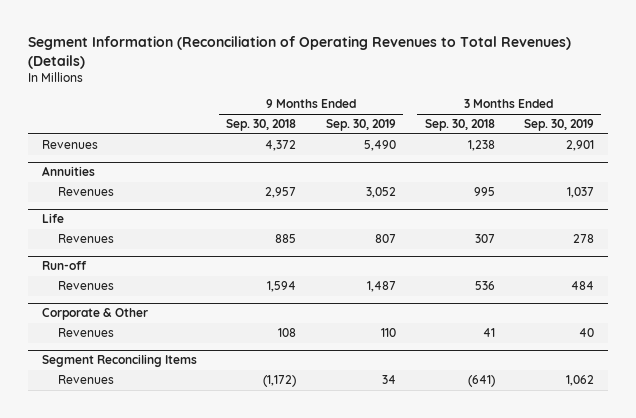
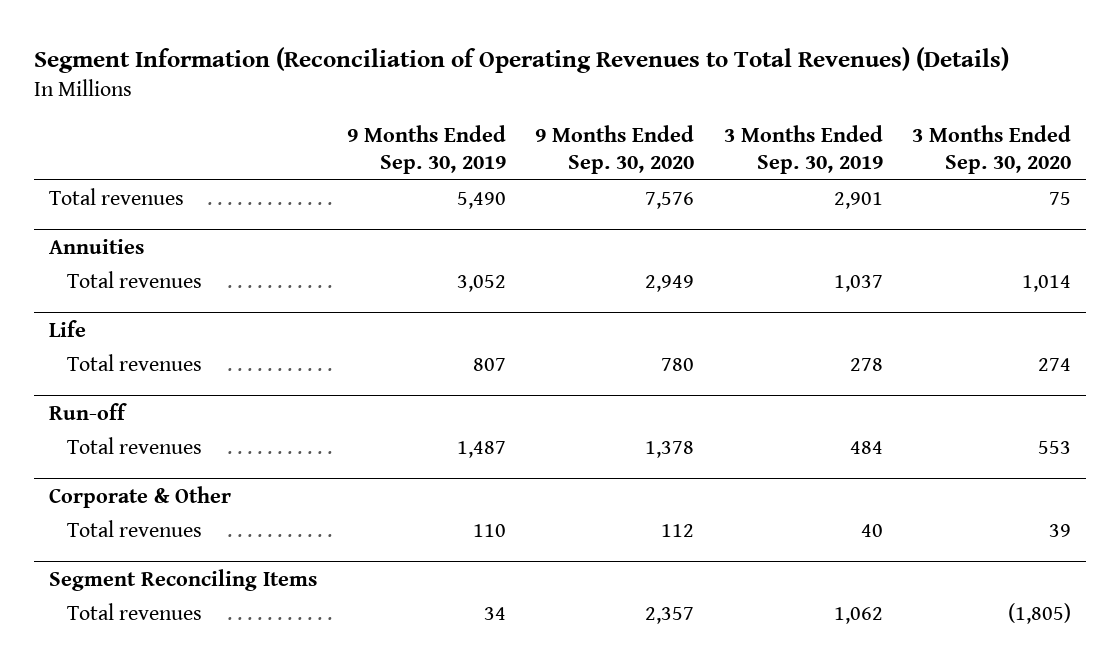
- | 9 Months Ended Sep. 30, 2018 | 9 Months Ended Sep. 30, 2019 | 3 Months Ended Sep. 30, 2018 | 3 Months Ended Sep. 30, 2019
+ | 9 Months Ended Sep. 30, 2019 | 9 Months Ended Sep. 30, 2020 | 3 Months Ended Sep. 30, 2019 | 3 Months Ended Sep. 30, 2020
- Revenues | 4,372 | 5,490 | 1,238 | 2,901
+ Total revenues | 5,490 | 7,576 | 2,901 | 75
@ Annuities
- Revenues | 2,957 | 3,052 | 995 | 1,037
+ Total revenues | 3,052 | 2,949 | 1,037 | 1,014
@ Life
- Revenues | 885 | 807 | 307 | 278
+ Total revenues | 807 | 780 | 278 | 274
@ Run-off
- Revenues | 1,594 | 1,487 | 536 | 484
+ Total revenues | 1,487 | 1,378 | 484 | 553
@ Corporate & Other
- Revenues | 108 | 110 | 41 | 40
+ Total revenues | 110 | 112 | 40 | 39
@ Segment Reconciling Items
- Revenues | (1,172) | 34 | (641) | 1,062
+ Total revenues | 34 | 2,357 | 1,062 | (1,805)

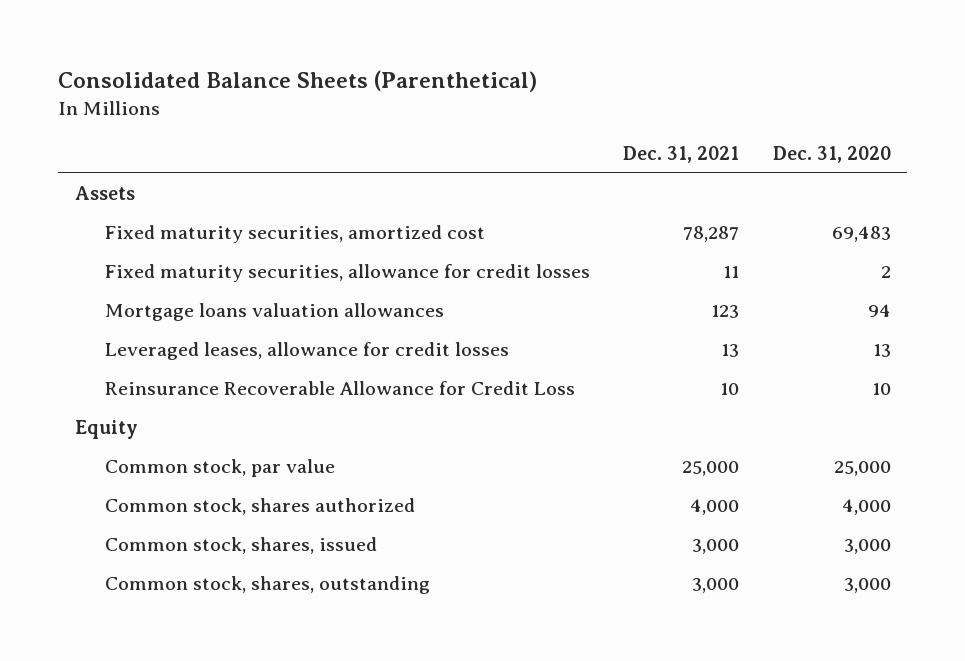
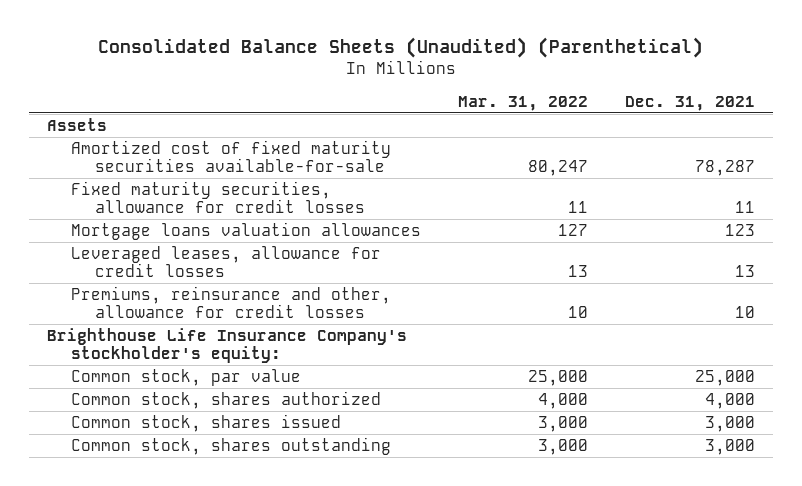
- Consolidated Balance Sheets (Parenthetical)
+ Consolidated Balance Sheets (Unaudited) (Parenthetical)
- | Dec. 31, 2021 | Dec. 31, 2020
+ | Mar. 31, 2022 | Dec. 31, 2021
- Fixed maturity securities, amortized cost | 78,287 | 69,483
+ Amortized cost of fixed maturity securities available-for-sale | 80,247 | 78,287
- Reinsurance Recoverable Allowance for Credit Loss | 10 | 10
- Equity
+ Premiums, reinsurance and other, allowance for credit losses | 10 | 10
+ Brighthouse Life Insurance Company's stockholder's equity:
- Common stock, shares, issued | 3,000 | 3,000
- Common stock, shares, outstanding | 3,000 | 3,000
+ Common stock, shares issued | 3,000 | 3,000
+ Common stock, shares outstanding | 3,000 | 3,000

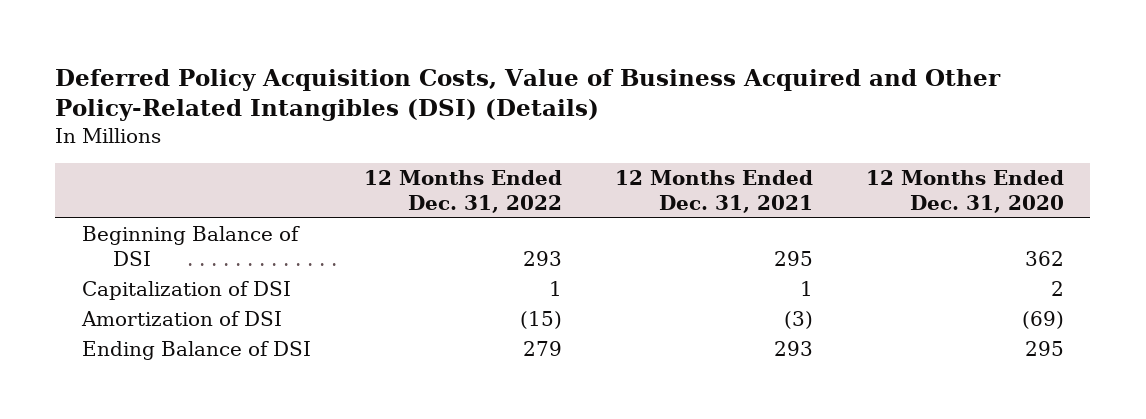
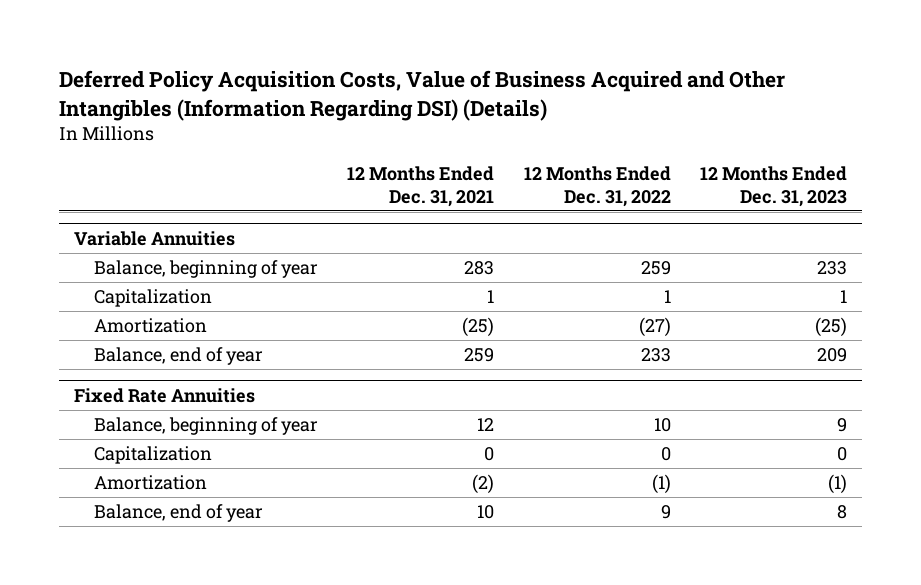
- Deferred Policy Acquisition Costs, Value of Business Acquired and Other Policy-Related Intangibles (DSI) (Details)
+ Deferred Policy Acquisition Costs, Value of Business Acquired and Other Intangibles (Information Regarding DSI) (Details)
- | 12 Months Ended Dec. 31, 2022 | 12 Months Ended Dec. 31, 2021 | 12 Months Ended Dec. 31, 2020
+ | 12 Months Ended Dec. 31, 2021 | 12 Months Ended Dec. 31, 2022 | 12 Months Ended Dec. 31, 2023
- Beginning Balance of DSI | 293 | 295 | 362
- Capitalization of DSI | 1 | 1 | 2
- Amortization of DSI | (15) | (3) | (69)
- Ending Balance of DSI | 279 | 293 | 295
+ Variable Annuities
+ Balance, beginning of year | 283 | 259 | 233
+ Capitalization | 1 | 1 | 1
+ Amortization | (25) | (27) | (25)
+ Balance, end of year | 259 | 233 | 209
+ Fixed Rate Annuities
+ Balance, beginning of year | 12 | 10 | 9
+ Capitalization | 0 | 0 | 0
+ Amortization | (2) | (1) | (1)
+ Balance, end of year | 10 | 9 | 8

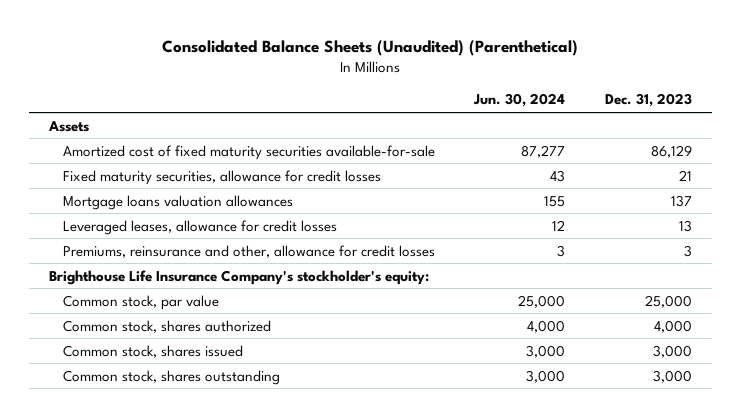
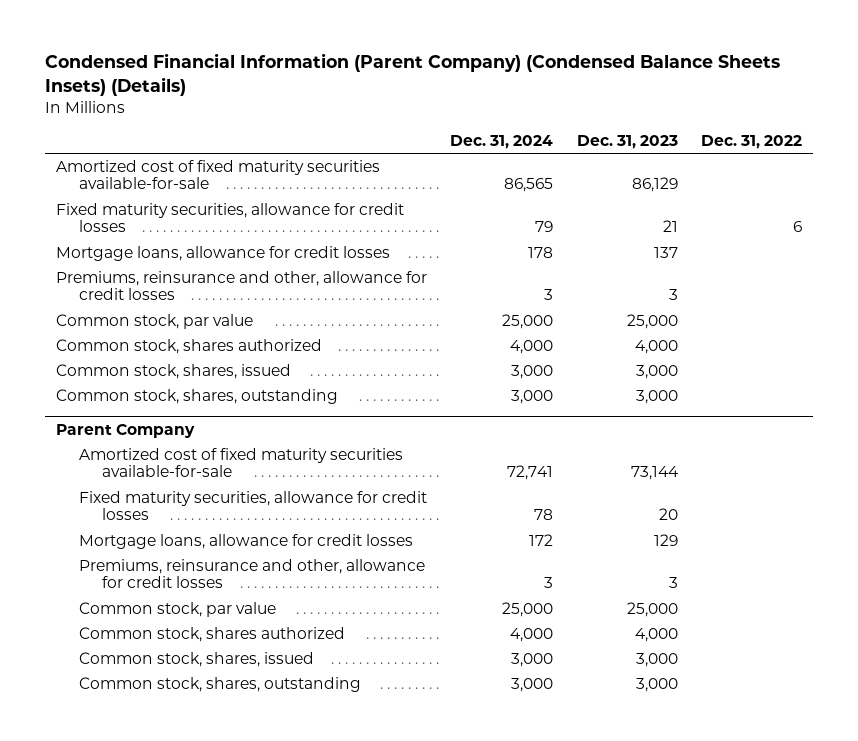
- Consolidated Balance Sheets (Unaudited) (Parenthetical)
+ Condensed Financial Information (Parent Company) (Condensed Balance Sheets Insets) (Details)
- | Jun. 30, 2024 | Dec. 31, 2023
+ | Dec. 31, 2024 | Dec. 31, 2023 | Dec. 31, 2022
- Assets
- Mortgage loans valuation allowances | 155 | 137
- Leveraged leases, allowance for credit losses | 12 | 13
+ Mortgage loans, allowance for credit losses | 178 | 137 |
- Brighthouse Life Insurance Company's stockholder's equity:
- Common stock, shares issued | 3,000 | 3,000
- Common stock, shares outstanding | 3,000 | 3,000
+ Common stock, shares, issued | 3,000 | 3,000 |
+ Common stock, shares, outstanding | 3,000 | 3,000 |
+ Parent Company
+ Amortized cost of fixed maturity securities available-for-sale | 72,741 | 73,144 |
+ Fixed maturity securities, allowance for credit losses | 78 | 20 |
+ Mortgage loans, allowance for credit losses | 172 | 129 |
+ Premiums, reinsurance and other, allowance for credit losses | 3 | 3 |
+ Common stock, par value | 25,000 | 25,000 |
+ Common stock, shares authorized | 4,000 | 4,000 |
+ Common stock, shares, issued | 3,000 | 3,000 |
+ Common stock, shares, outstanding | 3,000 | 3,000 |

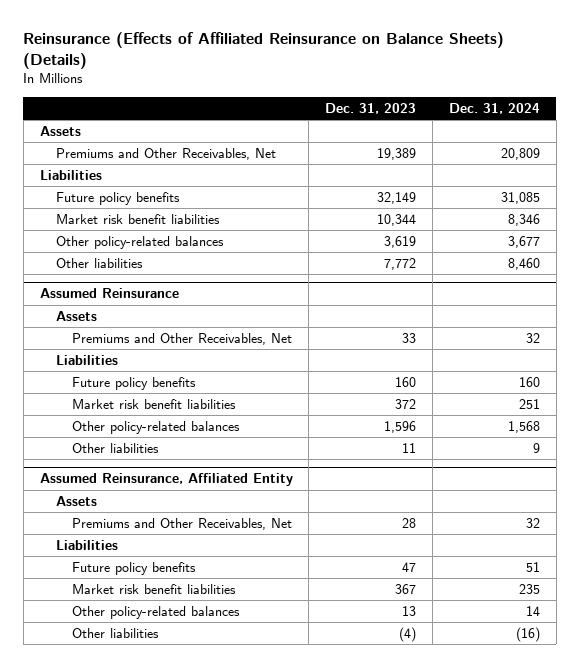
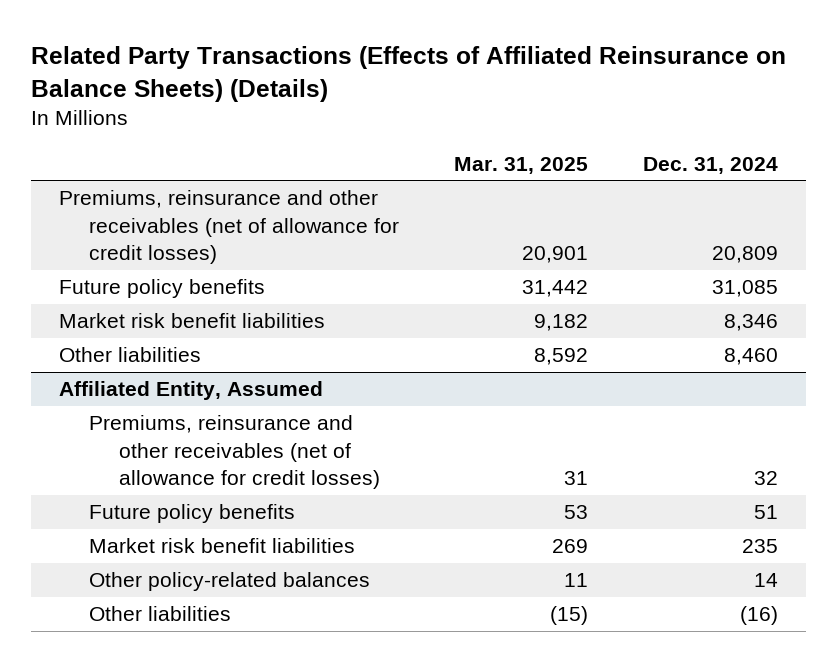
- Reinsurance (Effects of Affiliated Reinsurance on Balance Sheets) (Details)
+ Related Party Transactions (Effects of Affiliated Reinsurance on Balance Sheets) (Details)
- | Dec. 31, 2023 | Dec. 31, 2024
+ | Mar. 31, 2025 | Dec. 31, 2024
- Assets
- Premiums and Other Receivables, Net | 19,389 | 20,809
- Liabilities
+ Premiums, reinsurance and other receivables (net of allowance for credit losses) | 20,901 | 20,809
- Other policy-related balances | 3,619 | 3,677
- Assumed Reinsurance
- Assets
- Premiums and Other Receivables, Net | 33 | 32
- Liabilities
- Future policy benefits | 160 | 160
- Market risk benefit liabilities | 372 | 251
- Other policy-related balances | 1,596 | 1,568
- Other liabilities | 11 | 9
- Assumed Reinsurance, Affiliated Entity
- Assets
- Premiums and Other Receivables, Net | 28 | 32
- Liabilities
+ Affiliated Entity, Assumed
+ Premiums, reinsurance and other receivables (net of allowance for credit losses) | 31 | 32

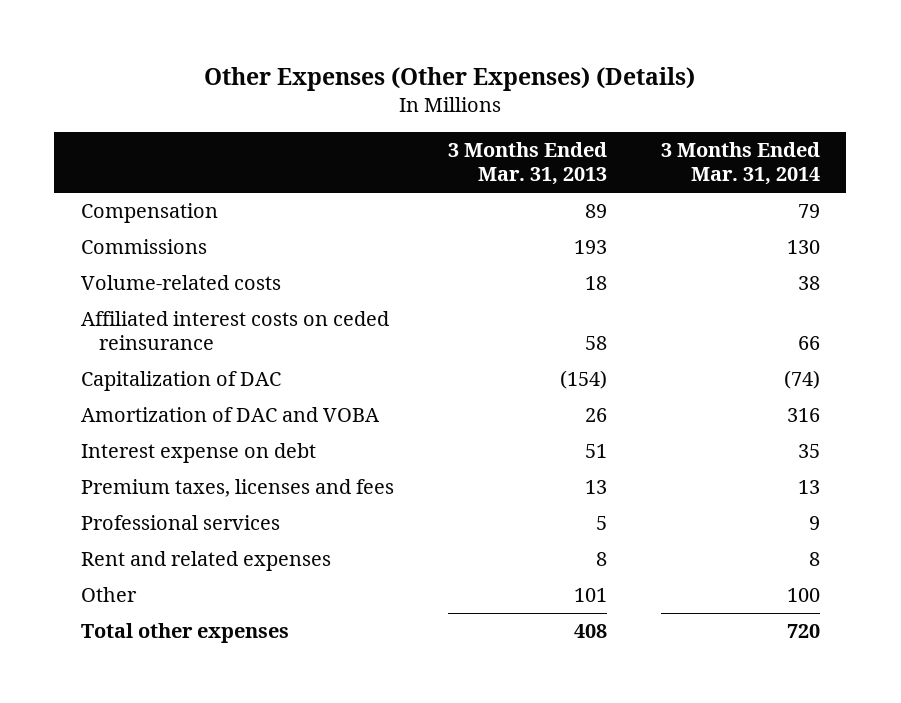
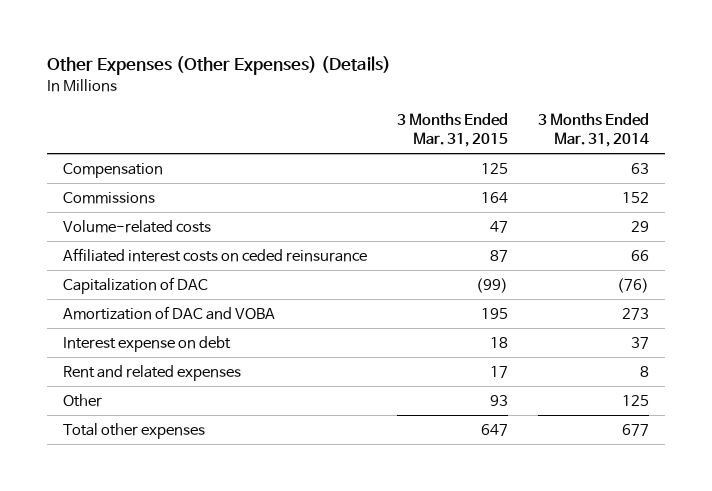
- | 3 Months Ended Mar. 31, 2013 | 3 Months Ended Mar. 31, 2014
+ | 3 Months Ended Mar. 31, 2015 | 3 Months Ended Mar. 31, 2014
- Compensation | 89 | 79
- Commissions | 193 | 130
- Volume-related costs | 18 | 38
+ Compensation | 125 | 63
+ Commissions | 164 | 152
+ Volume-related costs | 47 | 29
- Capitalization of DAC | (154) | (74)
- Amortization of DAC and VOBA | 26 | 316
- Interest expense on debt | 51 | 35
- Premium taxes, licenses and fees | 13 | 13
- Professional services | 5 | 9
+ Capitalization of DAC | (99) | (76)
+ Amortization of DAC and VOBA | 195 | 273
+ Interest expense on debt | 18 | 37
- Other | 101 | 100
- Total other expenses | 408 | 720
+ Other | 93 | 125
+ Total other expenses | 647 | 677

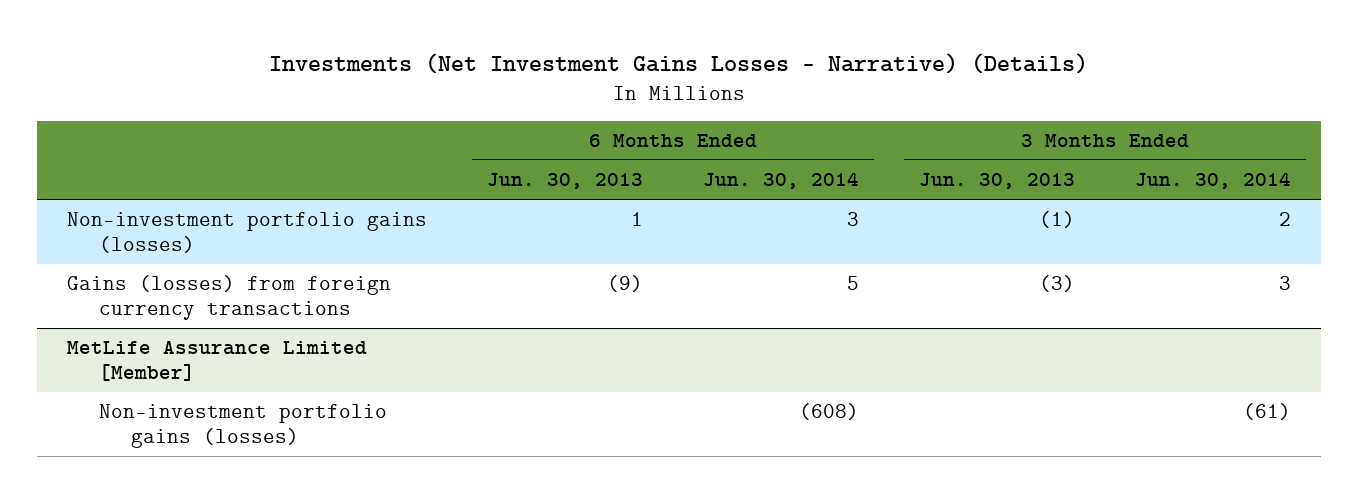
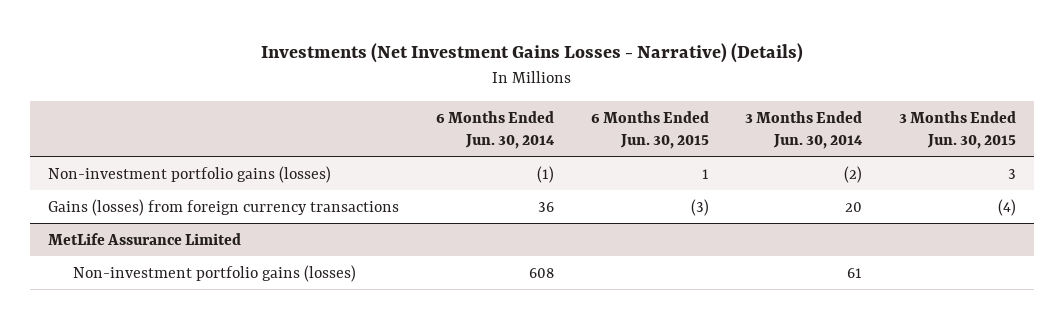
- | 6 Months Ended Jun. 30, 2013 | 6 Months Ended Jun. 30, 2014 | 3 Months Ended Jun. 30, 2013 | 3 Months Ended Jun. 30, 2014
+ | 6 Months Ended Jun. 30, 2014 | 6 Months Ended Jun. 30, 2015 | 3 Months Ended Jun. 30, 2014 | 3 Months Ended Jun. 30, 2015
- Non-investment portfolio gains (losses) | 1 | 3 | (1) | 2
- Gains (losses) from foreign currency transactions | (9) | 5 | (3) | 3
- MetLife Assurance Limited [Member]
- Non-investment portfolio gains (losses) | | (608) | | (61)
+ Non-investment portfolio gains (losses) | (1) | 1 | (2) | 3
+ Gains (losses) from foreign currency transactions | 36 | (3) | 20 | (4)
+ MetLife Assurance Limited
+ Non-investment portfolio gains (losses) | 608 | | 61 |

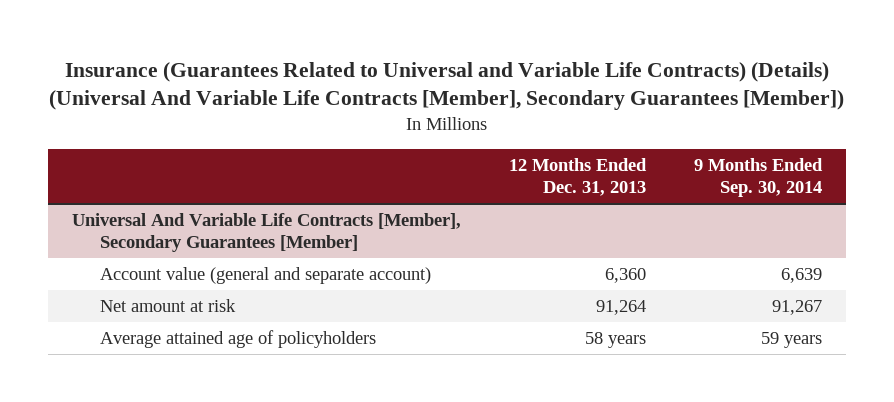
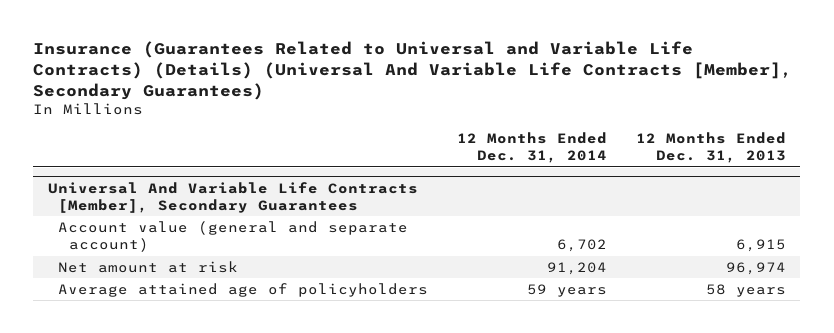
- Insurance (Guarantees Related to Universal and Variable Life Contracts) (Details) (Universal And Variable Life Contracts [Member], Secondary Guarantees [Member])
+ Insurance (Guarantees Related to Universal and Variable Life Contracts) (Details) (Universal And Variable Life Contracts [Member], Secondary Guarantees)
- | 12 Months Ended Dec. 31, 2013 | 9 Months Ended Sep. 30, 2014
+ | 12 Months Ended Dec. 31, 2014 | 12 Months Ended Dec. 31, 2013
- Universal And Variable Life Contracts [Member], Secondary Guarantees [Member]
- Account value (general and separate account) | 6,360 | 6,639
- Net amount at risk | 91,264 | 91,267
+ Universal And Variable Life Contracts [Member], Secondary Guarantees
+ Account value (general and separate account) | 6,702 | 6,915
+ Net amount at risk | 91,204 | 96,974

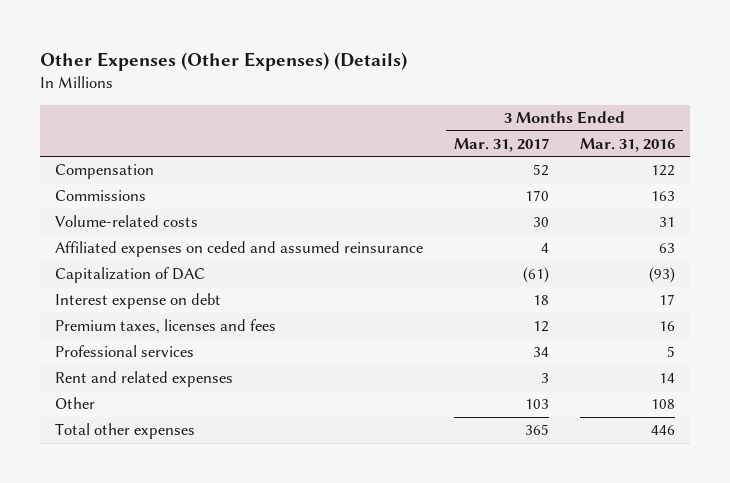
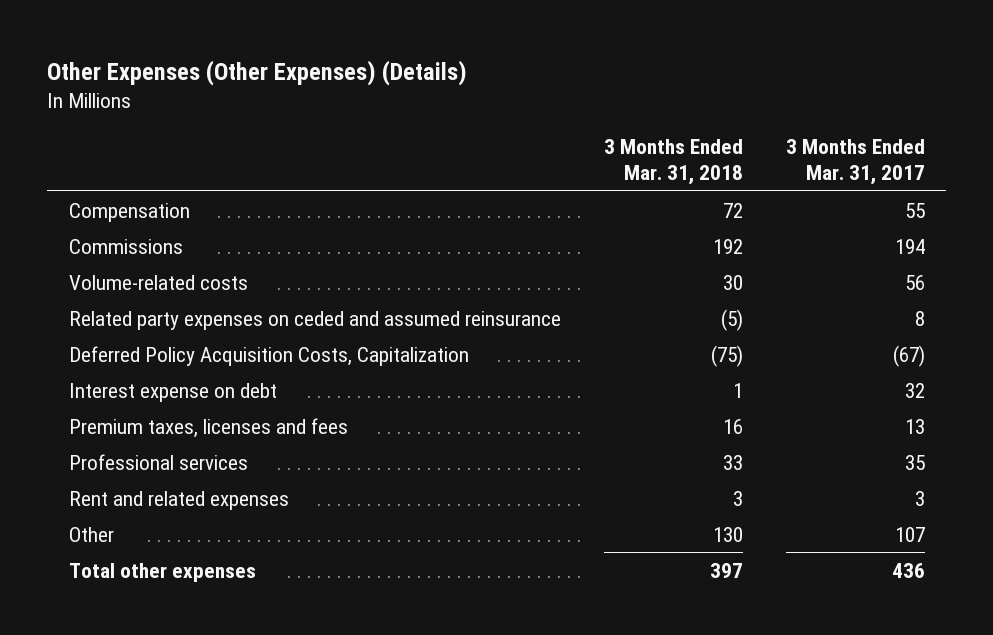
- | 3 Months Ended Mar. 31, 2017 | 3 Months Ended Mar. 31, 2016
+ | 3 Months Ended Mar. 31, 2018 | 3 Months Ended Mar. 31, 2017
- Compensation | 52 | 122
- Commissions | 170 | 163
- Volume-related costs | 30 | 31
- Affiliated expenses on ceded and assumed reinsurance | 4 | 63
- Capitalization of DAC | (61) | (93)
- Interest expense on debt | 18 | 17
- Premium taxes, licenses and fees | 12 | 16
- Professional services | 34 | 5
+ Compensation | 72 | 55
+ Commissions | 192 | 194
+ Volume-related costs | 30 | 56
+ Related party expenses on ceded and assumed reinsurance | (5) | 8
+ Deferred Policy Acquisition Costs, Capitalization | (75) | (67)
+ Interest expense on debt | 1 | 32
+ Premium taxes, licenses and fees | 16 | 13
+ Professional services | 33 | 35
- Other | 103 | 108
- Total other expenses | 365 | 446
+ Other | 130 | 107
+ Total other expenses | 397 | 436

